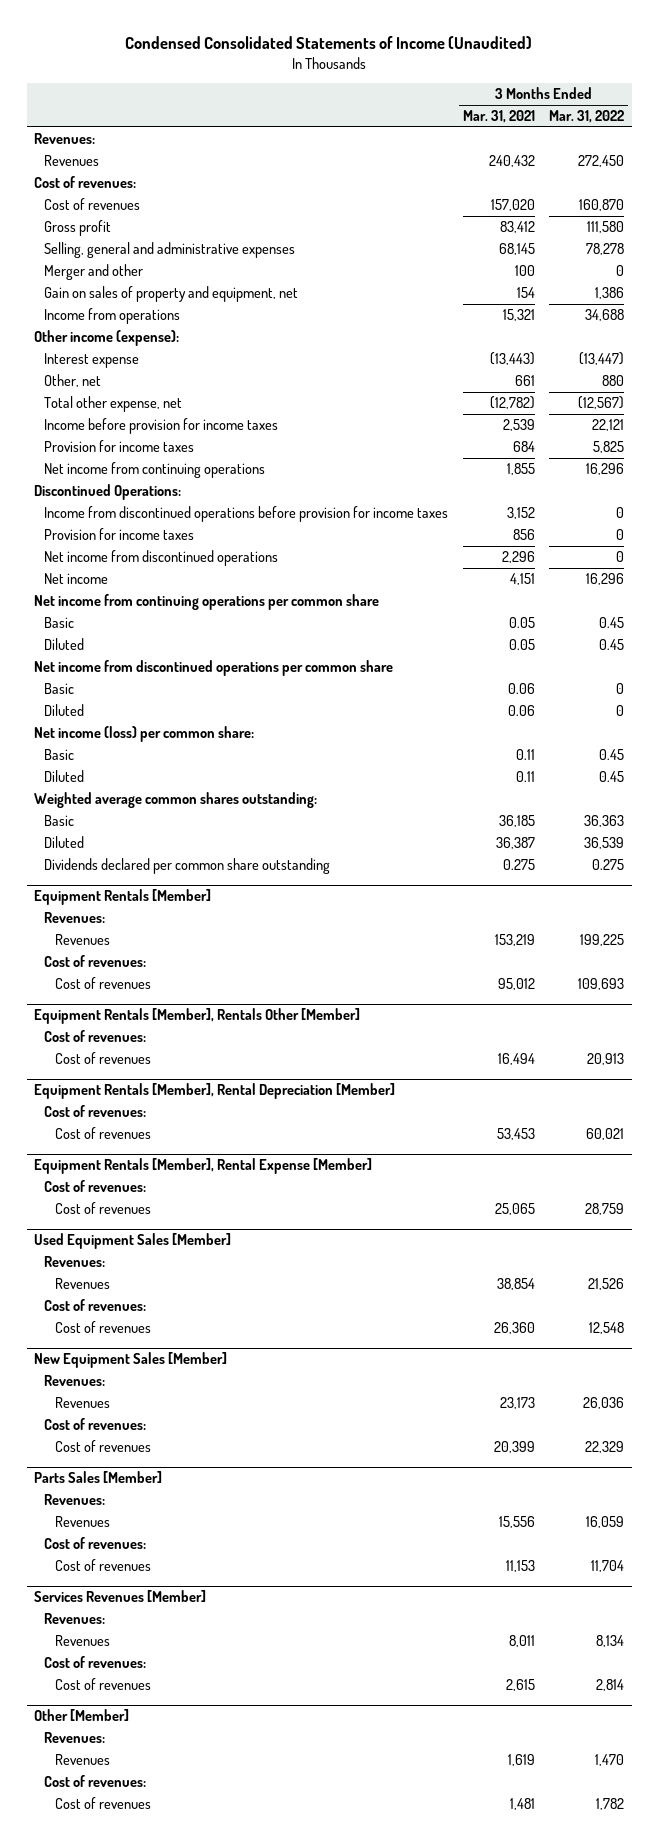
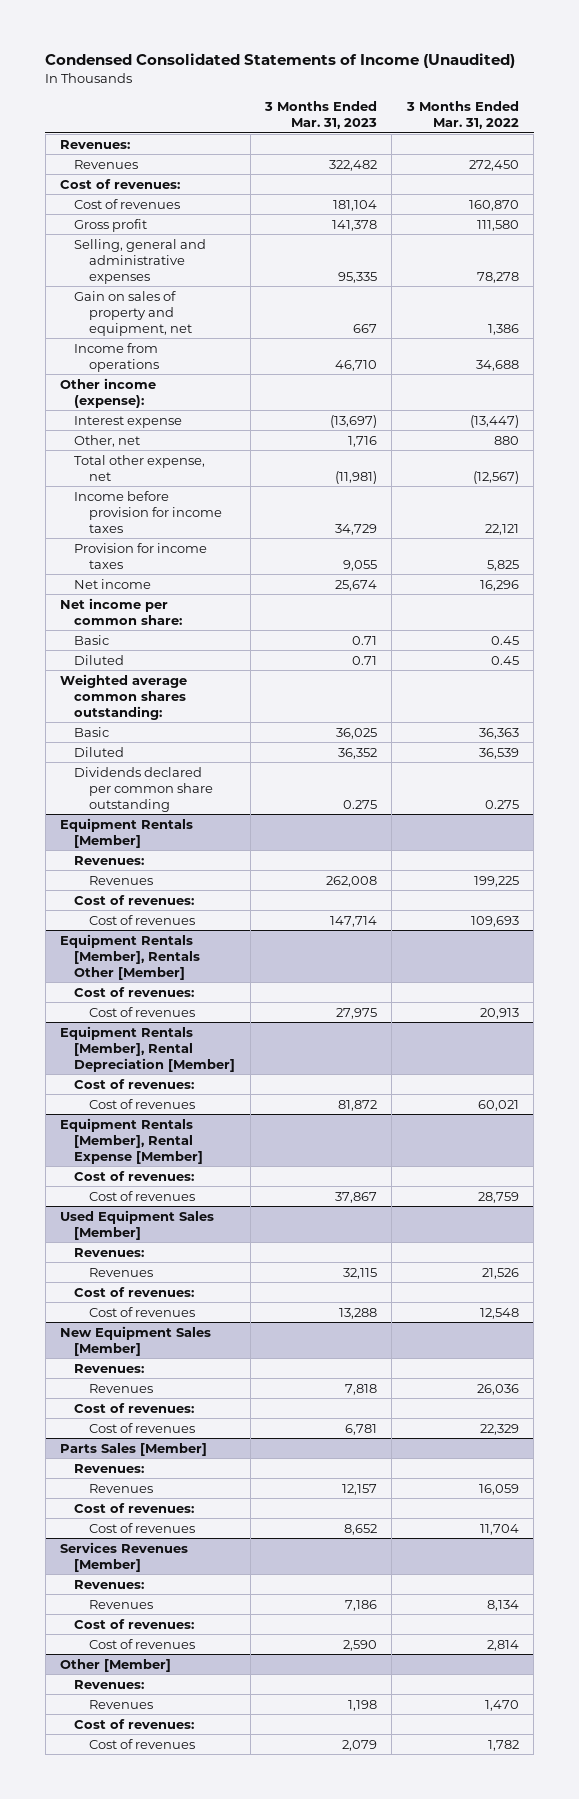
- | 3 Months Ended Mar. 31, 2021 | 3 Months Ended Mar. 31, 2022
+ | 3 Months Ended Mar. 31, 2023 | 3 Months Ended Mar. 31, 2022
- Merger and other | 100 | 0
- Net income from continuing operations | 1,855 | 16,296
- Discontinued Operations:
- Income from discontinued operations before provision for income taxes | 3,152 | 0
- Provision for income taxes | 856 | 0
- Net income from discontinued operations | 2,296 | 0
- Net income from continuing operations per common share
- Basic | 0.05 | 0.45
- Diluted | 0.05 | 0.45
- Net income from discontinued operations per common share
- Basic | 0.06 | 0
- Diluted | 0.06 | 0
- Net income (loss) per common share:
+ Net income per common share:

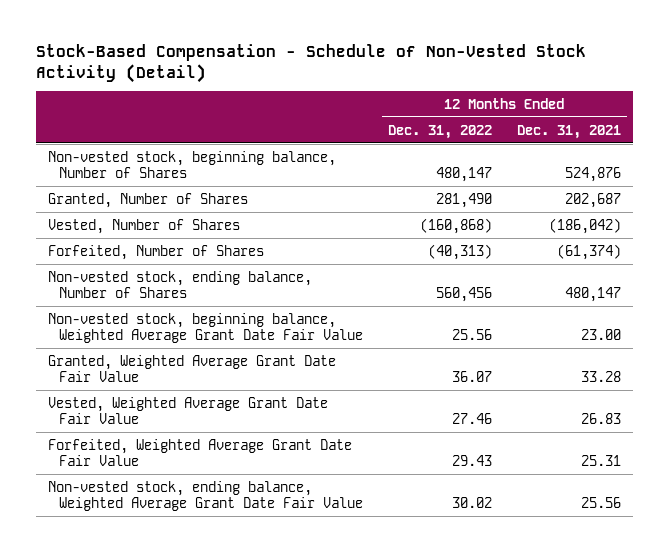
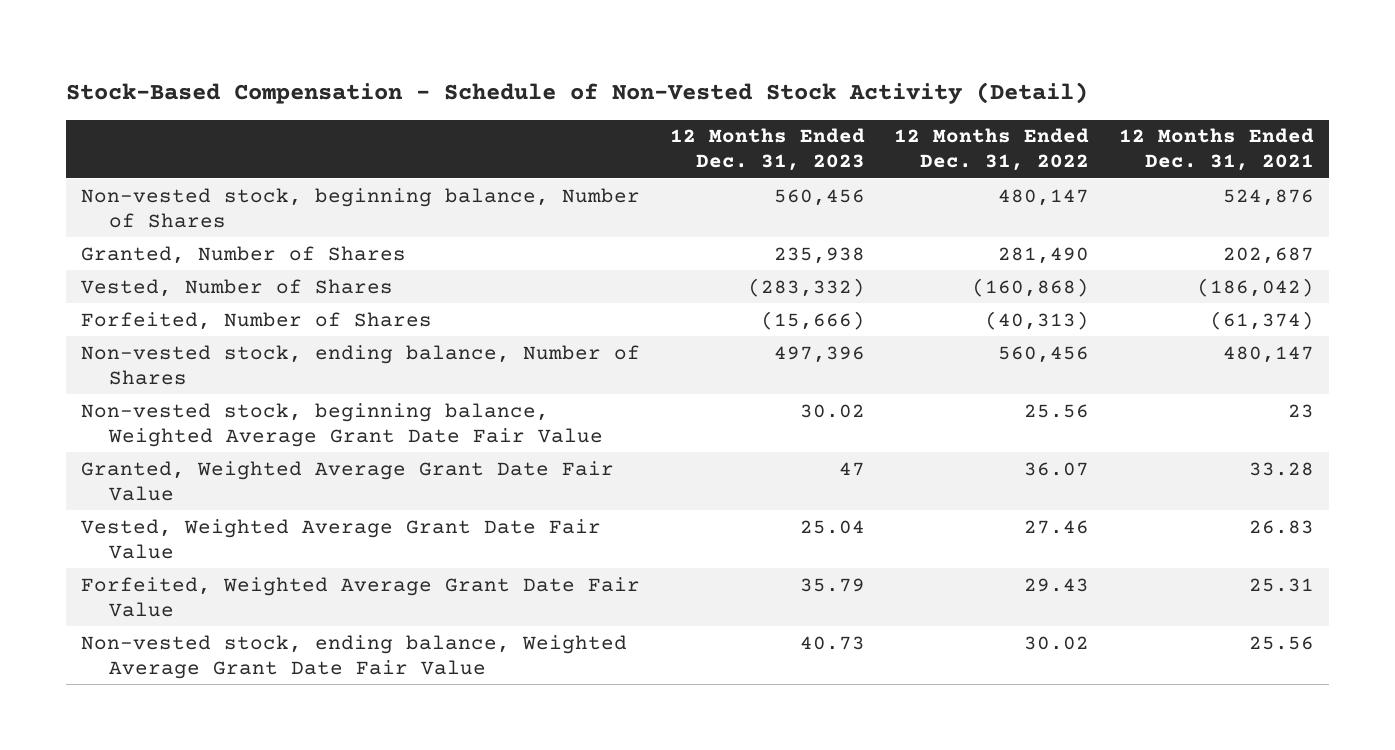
- | 12 Months Ended Dec. 31, 2022 | 12 Months Ended Dec. 31, 2021
+ | 12 Months Ended Dec. 31, 2023 | 12 Months Ended Dec. 31, 2022 | 12 Months Ended Dec. 31, 2021
- Non-vested stock, beginning balance, Weighted Average Grant Date Fair Value | 25.56 | 23.00
+ Non-vested stock, beginning balance, Weighted Average Grant Date Fair Value | 30.02 | 25.56 | 23

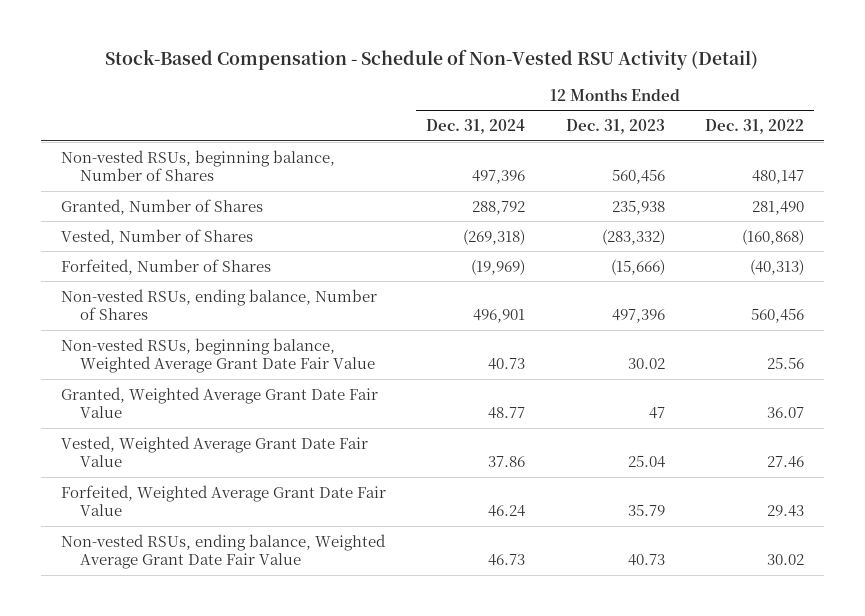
- Stock-Based Compensation - Schedule of Non-Vested Stock Activity (Detail)
+ Stock-Based Compensation - Schedule of Non-Vested RSU Activity (Detail)
- | 12 Months Ended Dec. 31, 2023 | 12 Months Ended Dec. 31, 2022 | 12 Months Ended Dec. 31, 2021
+ | 12 Months Ended Dec. 31, 2024 | 12 Months Ended Dec. 31, 2023 | 12 Months Ended Dec. 31, 2022
- Non-vested stock, beginning balance, Number of Shares | 560,456 | 480,147 | 524,876
+ Non-vested RSUs, beginning balance, Number of Shares | 497,396 | 560,456 | 480,147
- Non-vested stock, ending balance, Number of Shares | 497,396 | 560,456 | 480,147
- Non-vested stock, beginning balance, Weighted Average Grant Date Fair Value | 30.02 | 25.56 | 23
+ Non-vested RSUs, ending balance, Number of Shares | 496,901 | 497,396 | 560,456
+ Non-vested RSUs, beginning balance, Weighted Average Grant Date Fair Value | 40.73 | 30.02 | 25.56
- Non-vested stock, ending balance, Weighted Average Grant Date Fair Value | 40.73 | 30.02 | 25.56
+ Non-vested RSUs, ending balance, Weighted Average Grant Date Fair Value | 46.73 | 40.73 | 30.02

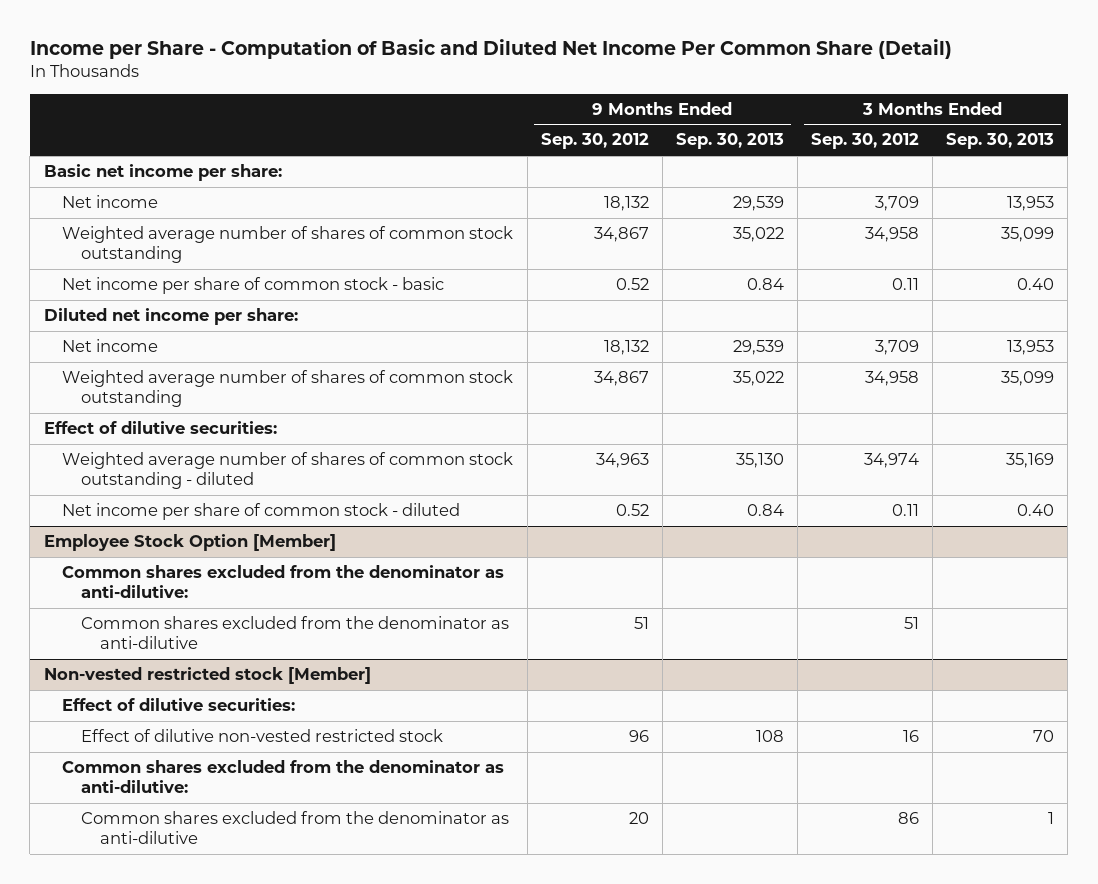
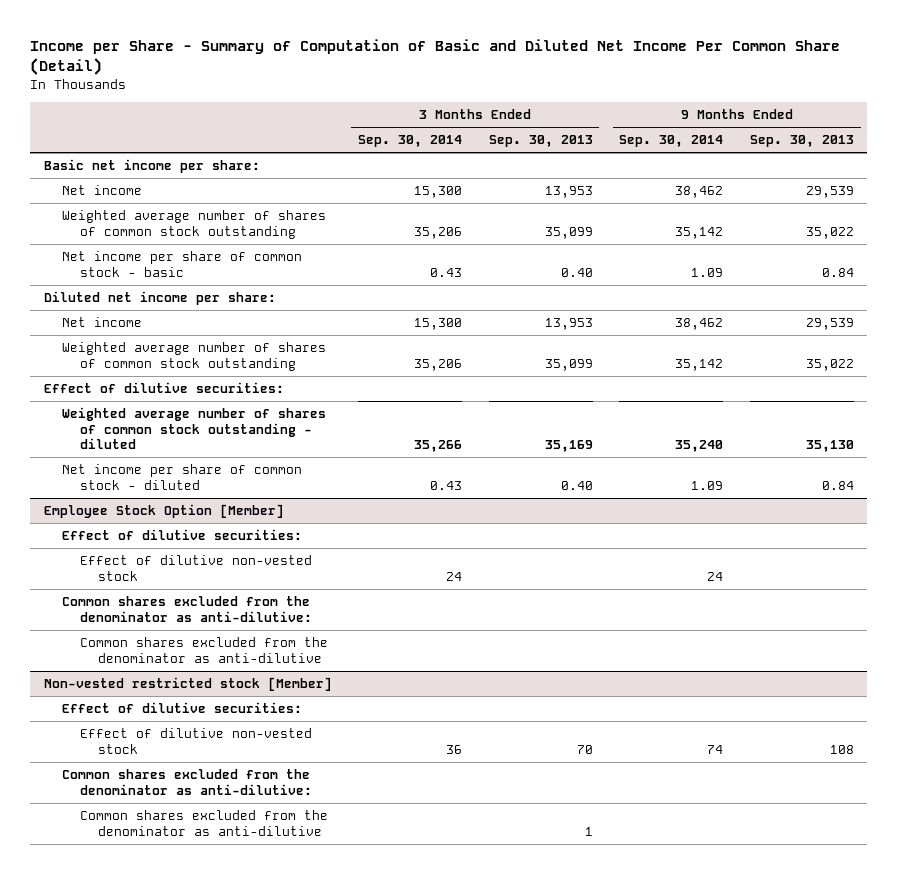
- Income per Share - Computation of Basic and Diluted Net Income Per Common Share (Detail)
+ Income per Share - Summary of Computation of Basic and Diluted Net Income Per Common Share (Detail)
- | 9 Months Ended Sep. 30, 2012 | 9 Months Ended Sep. 30, 2013 | 3 Months Ended Sep. 30, 2012 | 3 Months Ended Sep. 30, 2013
+ | 3 Months Ended Sep. 30, 2014 | 3 Months Ended Sep. 30, 2013 | 9 Months Ended Sep. 30, 2014 | 9 Months Ended Sep. 30, 2013
@ Employee Stock Option [Member]
+ Effect of dilutive securities:
+ Effect of dilutive non-vested stock | 24 | | 24 |
@ Non-vested restricted stock [Member]
- Effect of dilutive non-vested restricted stock | 96 | 108 | 16 | 70
+ Effect of dilutive non-vested stock | 36 | 70 | 74 | 108

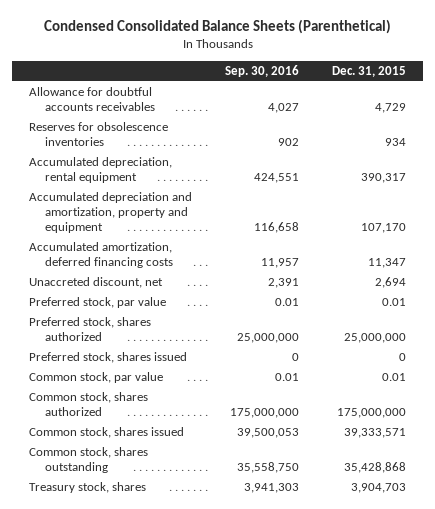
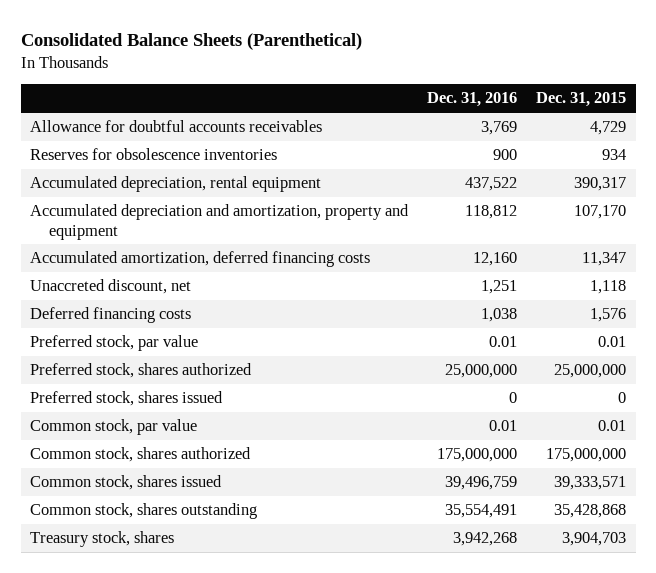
- Condensed Consolidated Balance Sheets (Parenthetical)
+ Consolidated Balance Sheets (Parenthetical)
- | Sep. 30, 2016 | Dec. 31, 2015
+ | Dec. 31, 2016 | Dec. 31, 2015
- Unaccreted discount, net | 2,391 | 2,694
+ Unaccreted discount, net | 1,251 | 1,118
+ Deferred financing costs | 1,038 | 1,576

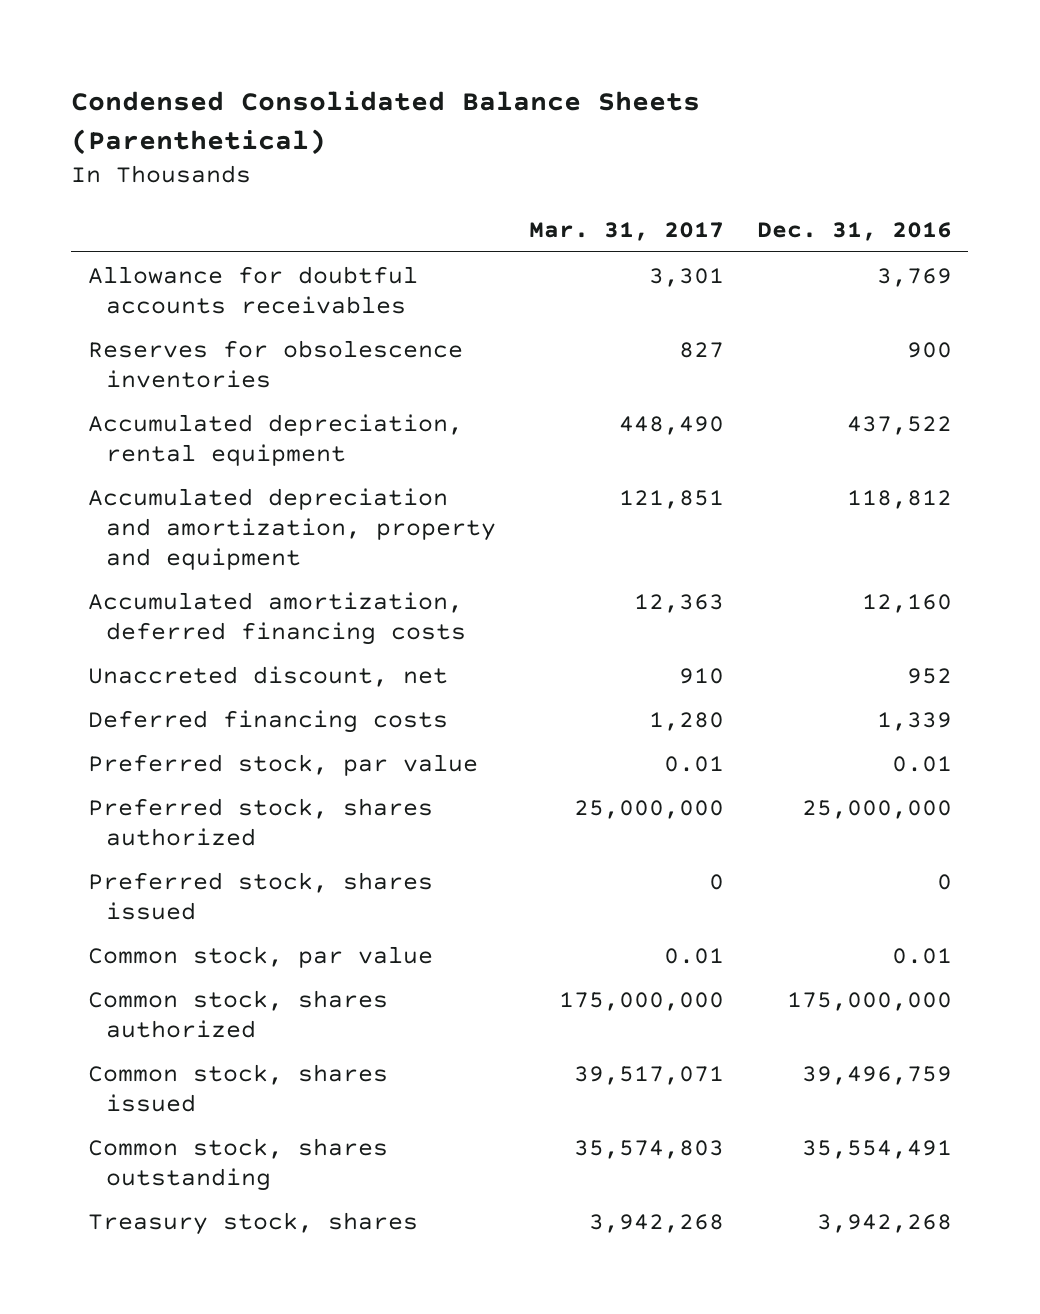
- Consolidated Balance Sheets (Parenthetical)
+ Condensed Consolidated Balance Sheets (Parenthetical)
- | Dec. 31, 2016 | Dec. 31, 2015
+ | Mar. 31, 2017 | Dec. 31, 2016
- Unaccreted discount, net | 1,251 | 1,118
- Deferred financing costs | 1,038 | 1,576
+ Unaccreted discount, net | 910 | 952
+ Deferred financing costs | 1,280 | 1,339

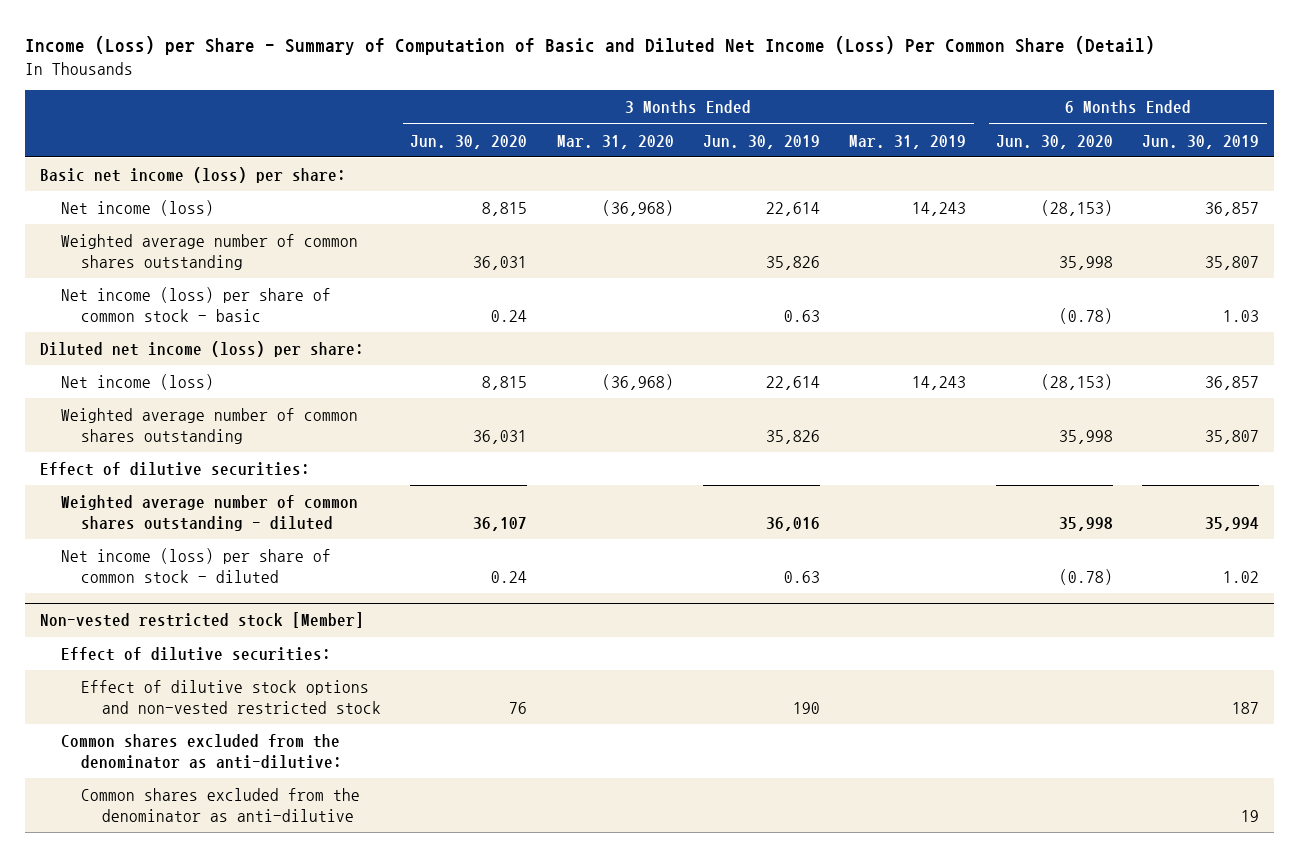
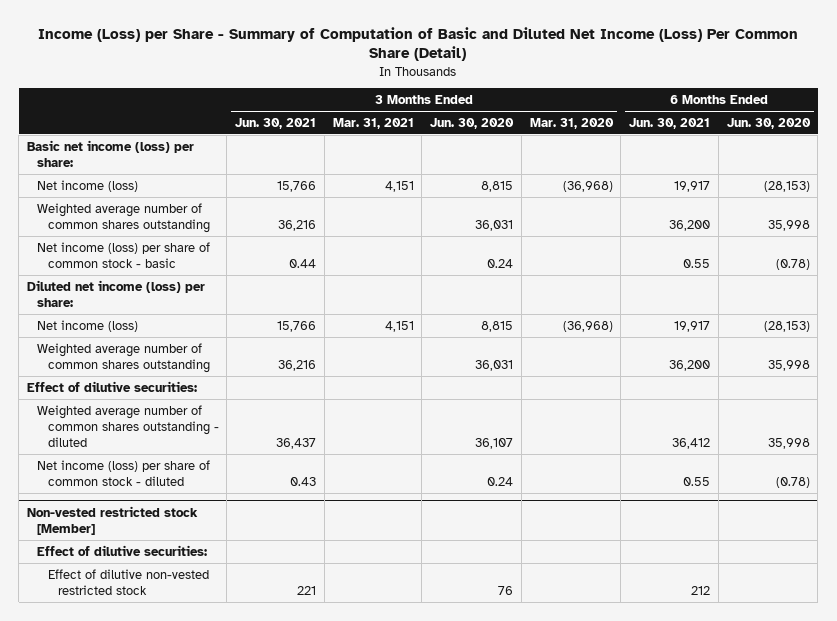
- | 3 Months Ended Jun. 30, 2020 | 3 Months Ended Mar. 31, 2020 | 3 Months Ended Jun. 30, 2019 | 3 Months Ended Mar. 31, 2019 | 6 Months Ended Jun. 30, 2020 | 6 Months Ended Jun. 30, 2019
+ | 3 Months Ended Jun. 30, 2021 | 3 Months Ended Mar. 31, 2021 | 3 Months Ended Jun. 30, 2020 | 3 Months Ended Mar. 31, 2020 | 6 Months Ended Jun. 30, 2021 | 6 Months Ended Jun. 30, 2020
@ Non-vested restricted stock [Member]
- Effect of dilutive stock options and non-vested restricted stock | 76 | | 190 | | | 187
- Common shares excluded from the denominator as anti-dilutive:
- Common shares excluded from the denominator as anti-dilutive | | | | | | 19
+ Effect of dilutive non-vested restricted stock | 221 | | 76 | | 212 |

